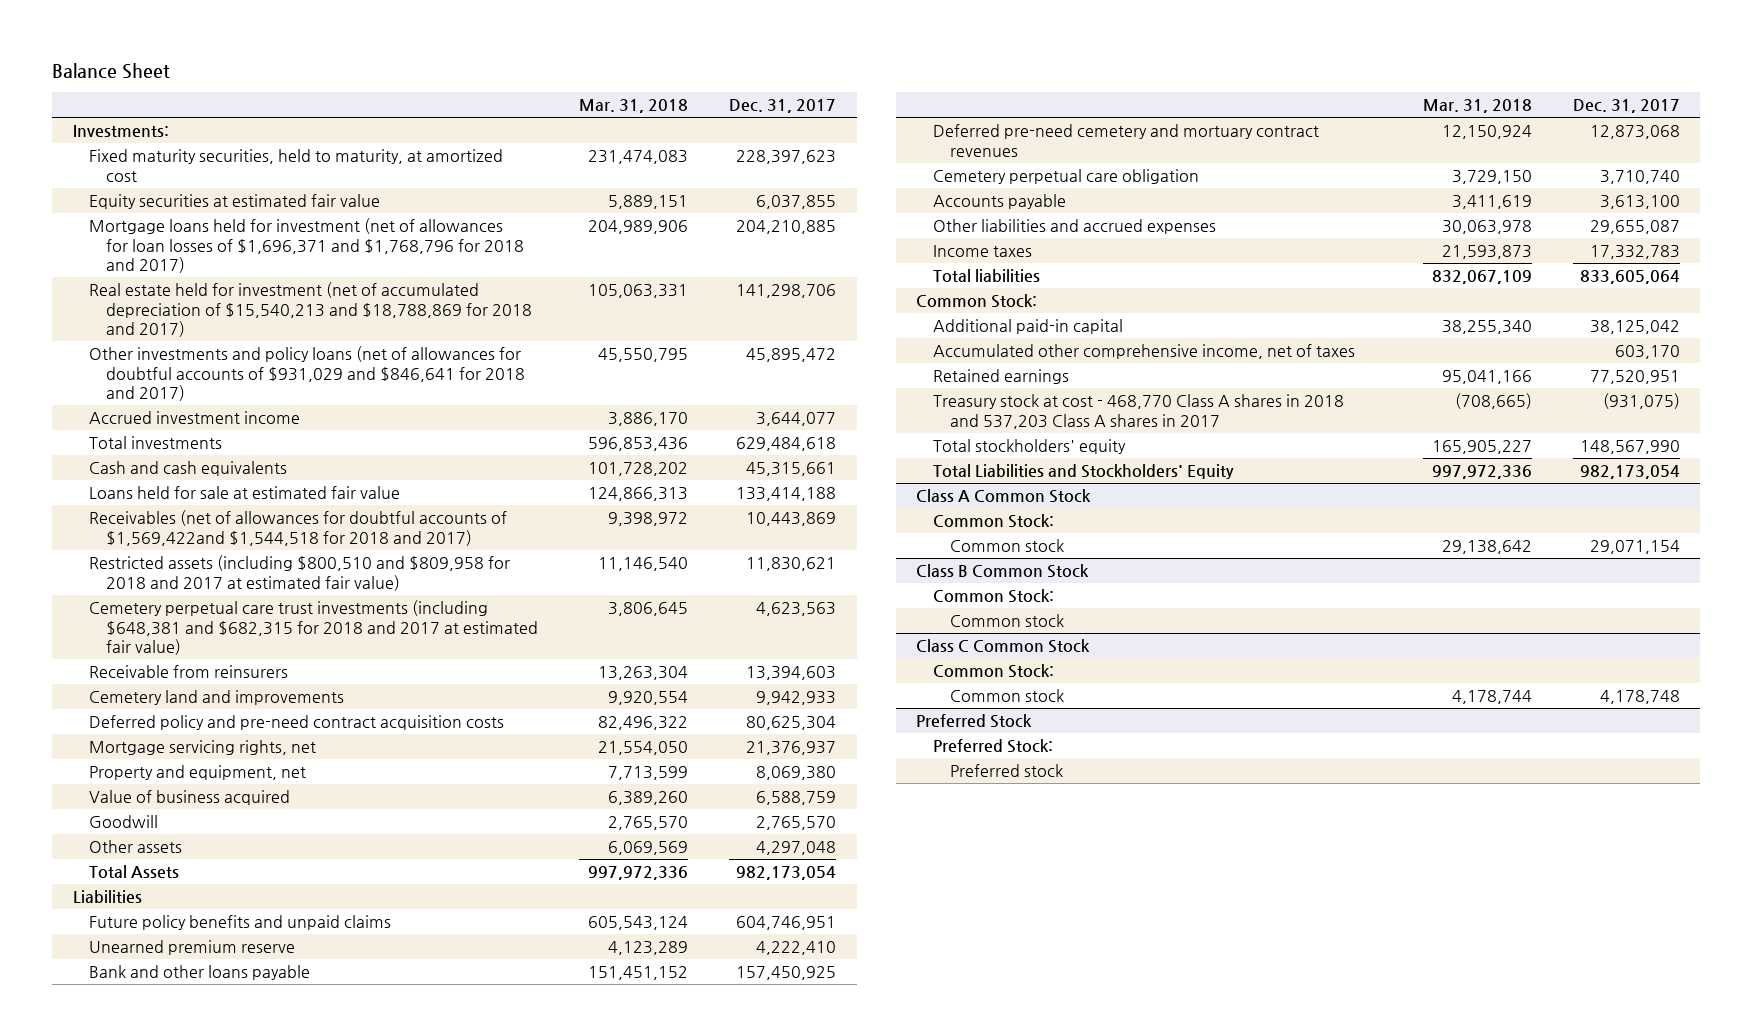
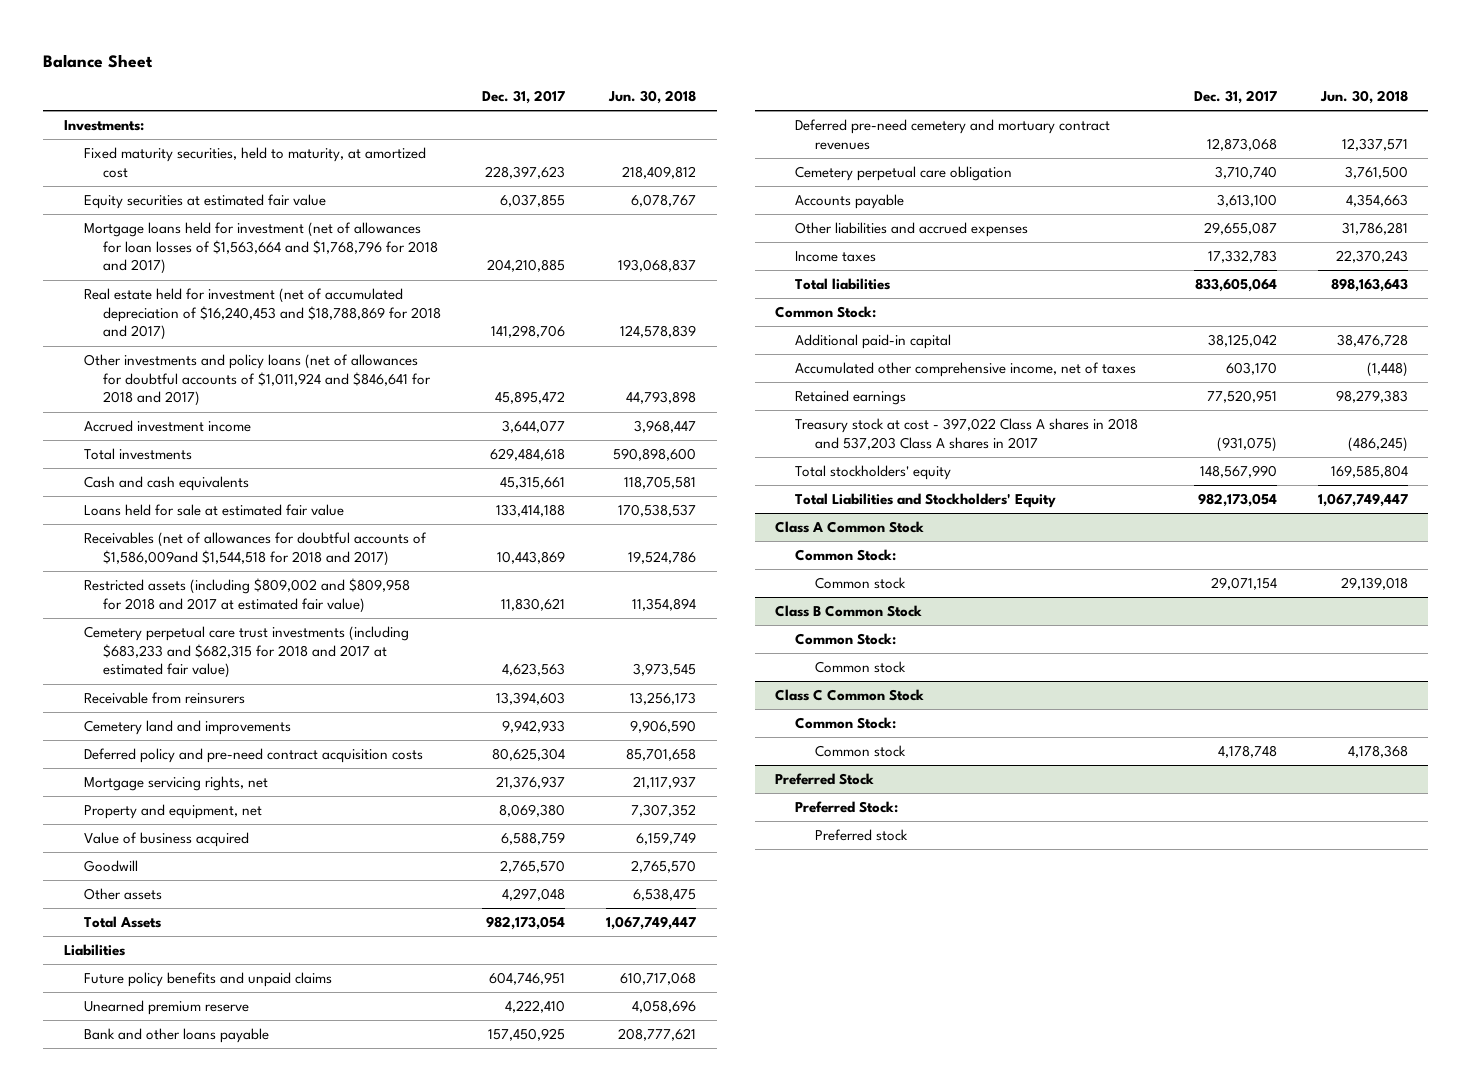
- | Mar. 31, 2018 | Dec. 31, 2017
+ | Dec. 31, 2017 | Jun. 30, 2018
- Mortgage loans held for investment (net of allowances for loan losses of $1,696,371 and $1,768,796 for 2018 and 2017) | 204,989,906 | 204,210,885
- Real estate held for investment (net of accumulated depreciation of $15,540,213 and $18,788,869 for 2018 and 2017) | 105,063,331 | 141,298,706
- Other investments and policy loans (net of allowances for doubtful accounts of $931,029 and $846,641 for 2018 and 2017) | 45,550,795 | 45,895,472
+ Mortgage loans held for investment (net of allowances for loan losses of $1,563,664 and $1,768,796 for 2018 and 2017) | 204,210,885 | 193,068,837
+ Real estate held for investment (net of accumulated depreciation of $16,240,453 and $18,788,869 for 2018 and 2017) | 141,298,706 | 124,578,839
+ Other investments and policy loans (net of allowances for doubtful accounts of $1,011,924 and $846,641 for 2018 and 2017) | 45,895,472 | 44,793,898
- Receivables (net of allowances for doubtful accounts of $1,569,422and $1,544,518 for 2018 and 2017) | 9,398,972 | 10,443,869
- Restricted assets (including $800,510 and $809,958 for 2018 and 2017 at estimated fair value) | 11,146,540 | 11,830,621
- Cemetery perpetual care trust investments (including $648,381 and $682,315 for 2018 and 2017 at estimated fair value) | 3,806,645 | 4,623,563
+ Receivables (net of allowances for doubtful accounts of $1,586,009and $1,544,518 for 2018 and 2017) | 10,443,869 | 19,524,786
+ Restricted assets (including $809,002 and $809,958 for 2018 and 2017 at estimated fair value) | 11,830,621 | 11,354,894
+ Cemetery perpetual care trust investments (including $683,233 and $682,315 for 2018 and 2017 at estimated fair value) | 4,623,563 | 3,973,545
- Treasury stock at cost - 468,770 Class A shares in 2018 and 537,203 Class A shares in 2017 | (708,665) | (931,075)
+ Treasury stock at cost - 397,022 Class A shares in 2018 and 537,203 Class A shares in 2017 | (931,075) | (486,245)

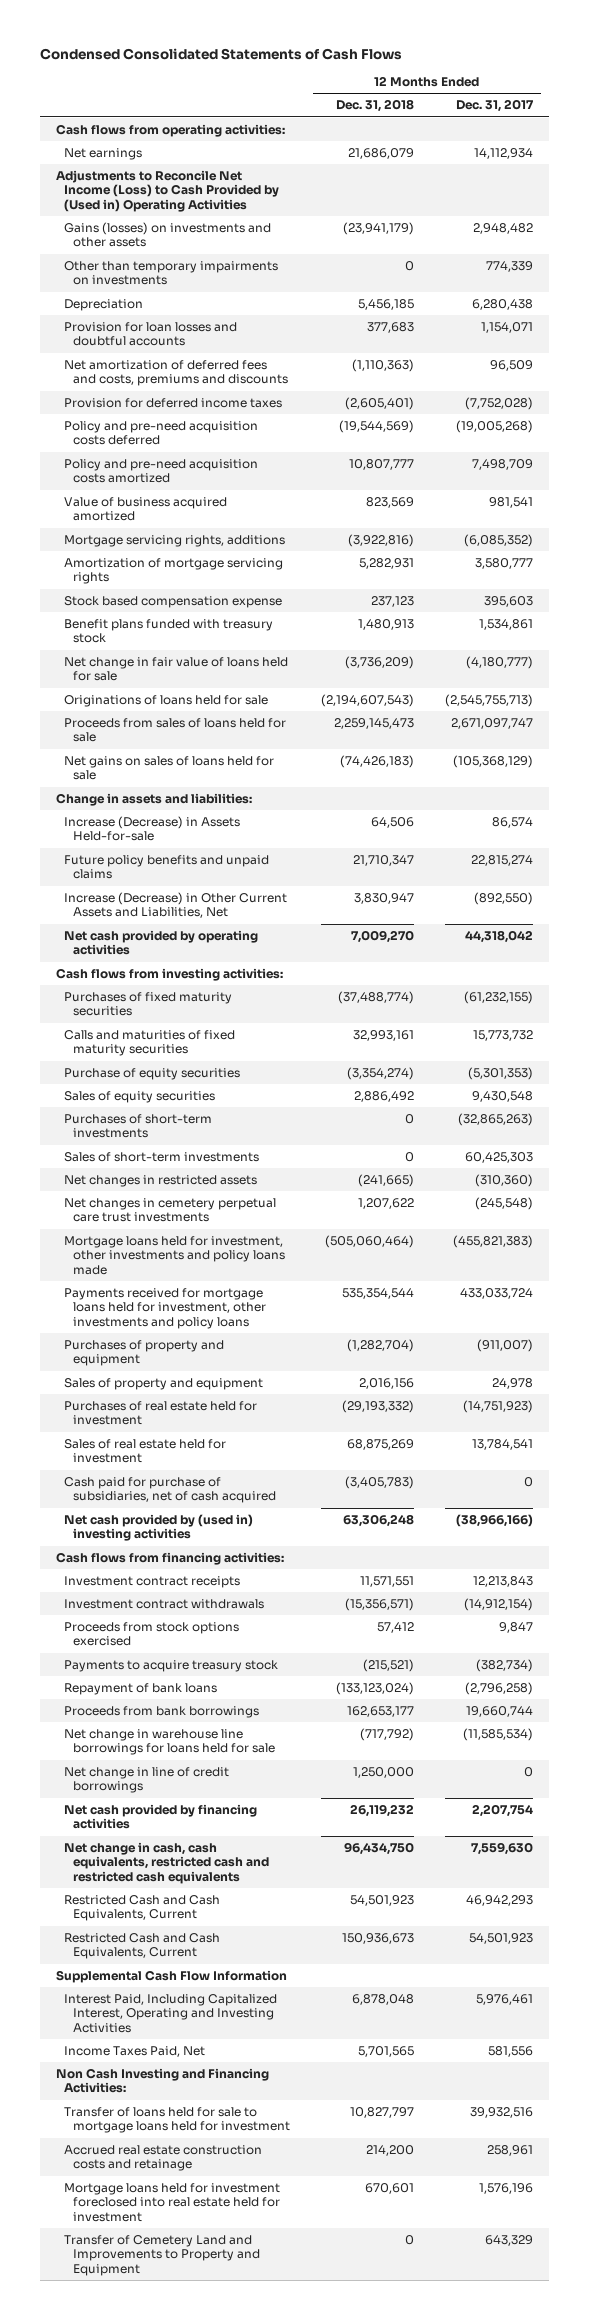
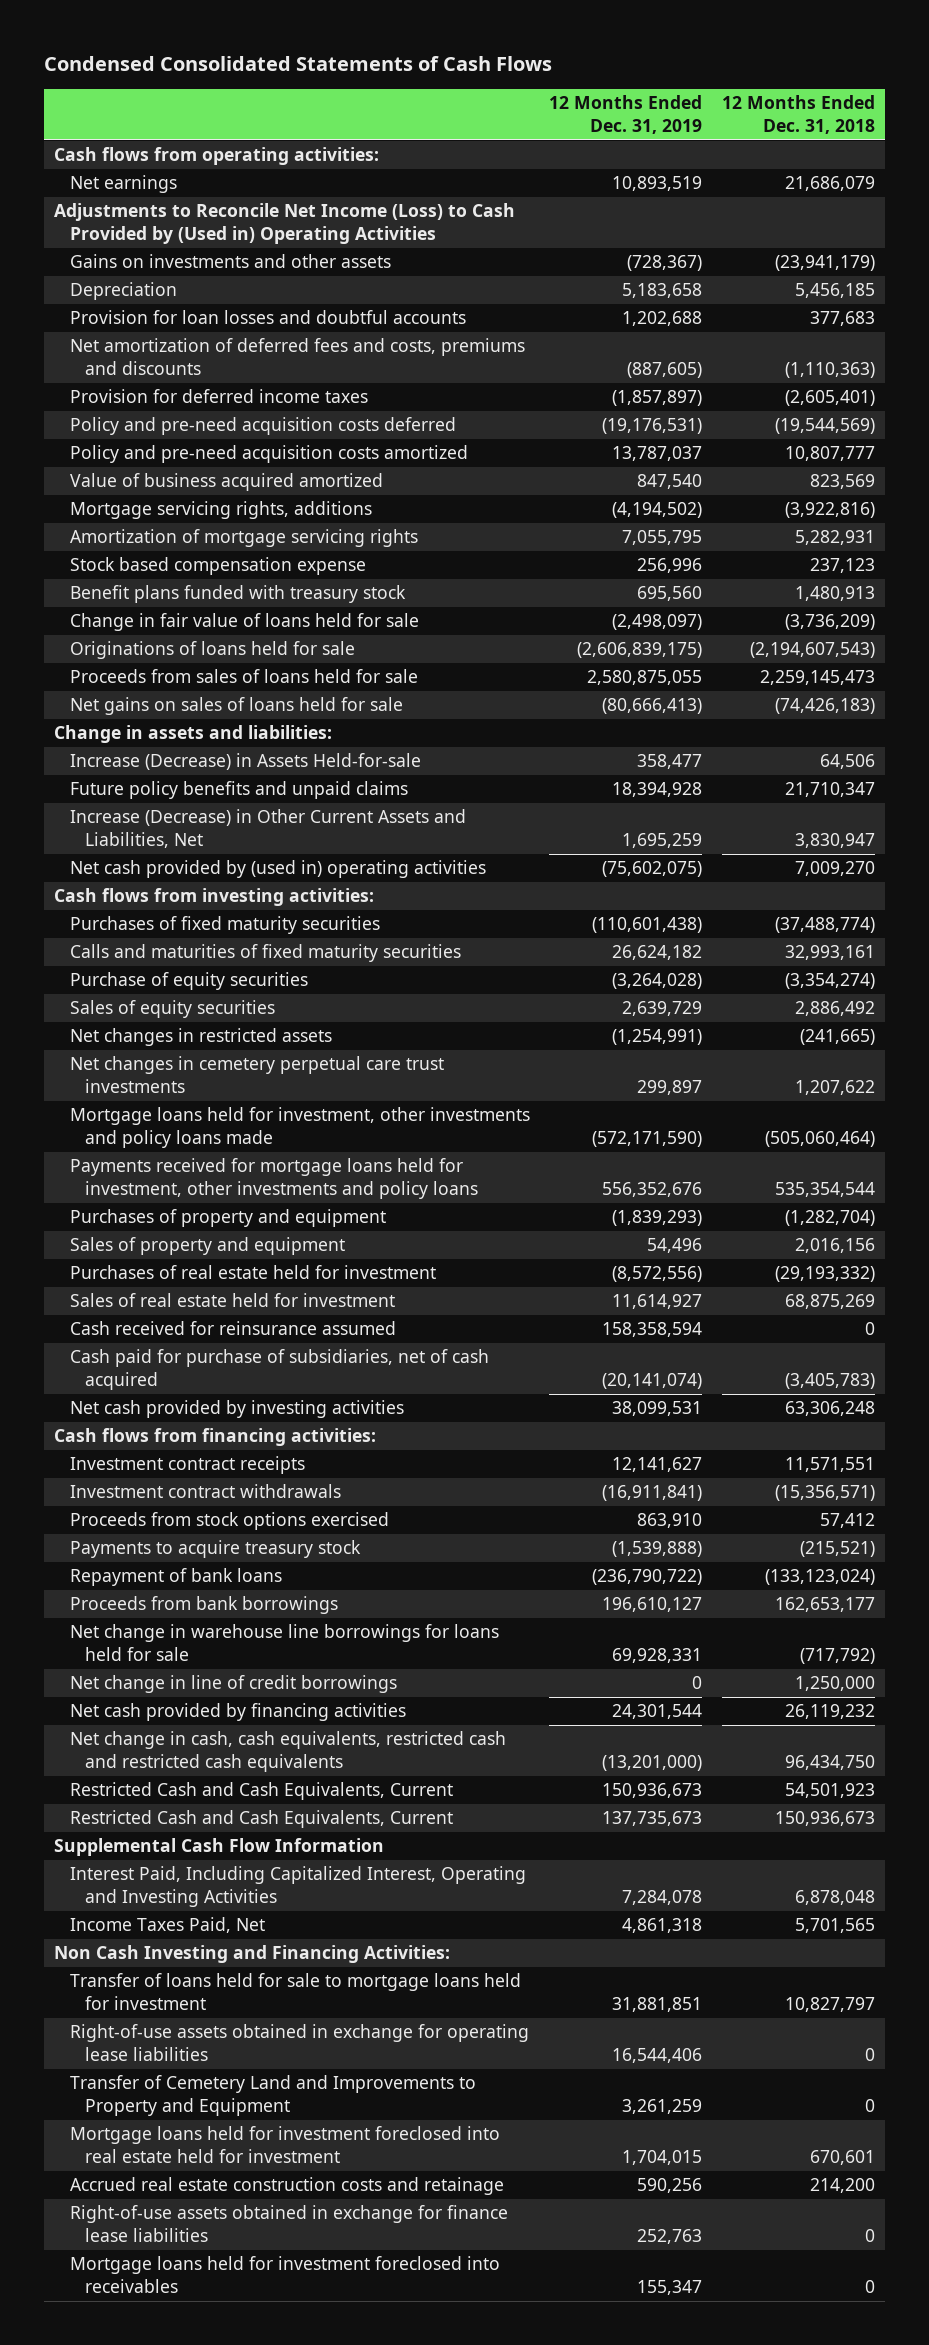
- | 12 Months Ended Dec. 31, 2018 | 12 Months Ended Dec. 31, 2017
+ | 12 Months Ended Dec. 31, 2019 | 12 Months Ended Dec. 31, 2018
- Gains (losses) on investments and other assets | (23,941,179) | 2,948,482
- Other than temporary impairments on investments | 0 | 774,339
+ Gains on investments and other assets | (728,367) | (23,941,179)
- Net change in fair value of loans held for sale | (3,736,209) | (4,180,777)
+ Change in fair value of loans held for sale | (2,498,097) | (3,736,209)
- Net cash provided by operating activities | 7,009,270 | 44,318,042
+ Net cash provided by (used in) operating activities | (75,602,075) | 7,009,270
- Purchases of short-term investments | 0 | (32,865,263)
- Sales of short-term investments | 0 | 60,425,303
+ Cash received for reinsurance assumed | 158,358,594 | 0
- Net cash provided by (used in) investing activities | 63,306,248 | (38,966,166)
+ Net cash provided by investing activities | 38,099,531 | 63,306,248
+ Right-of-use assets obtained in exchange for operating lease liabilities | 16,544,406 | 0
moved down: Mortgage loans held for investment foreclosed into real estate held for investment | 1,704,015 | 670,601
moved down: Accrued real estate construction costs and retainage | 590,256 | 214,200
+ Right-of-use assets obtained in exchange for finance lease liabilities | 252,763 | 0
+ Mortgage loans held for investment foreclosed into receivables | 155,347 | 0

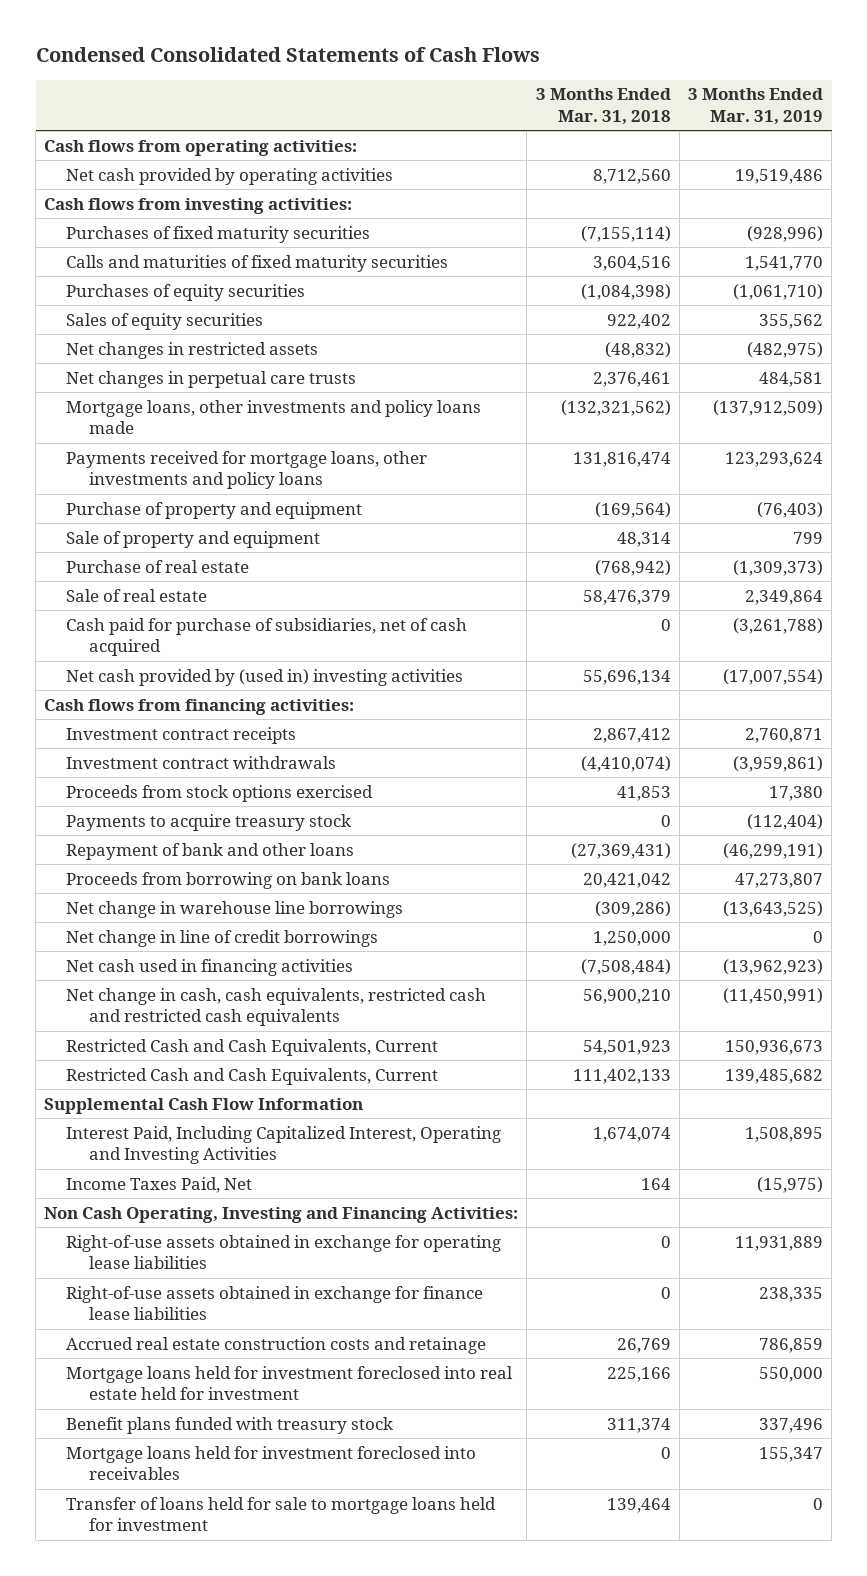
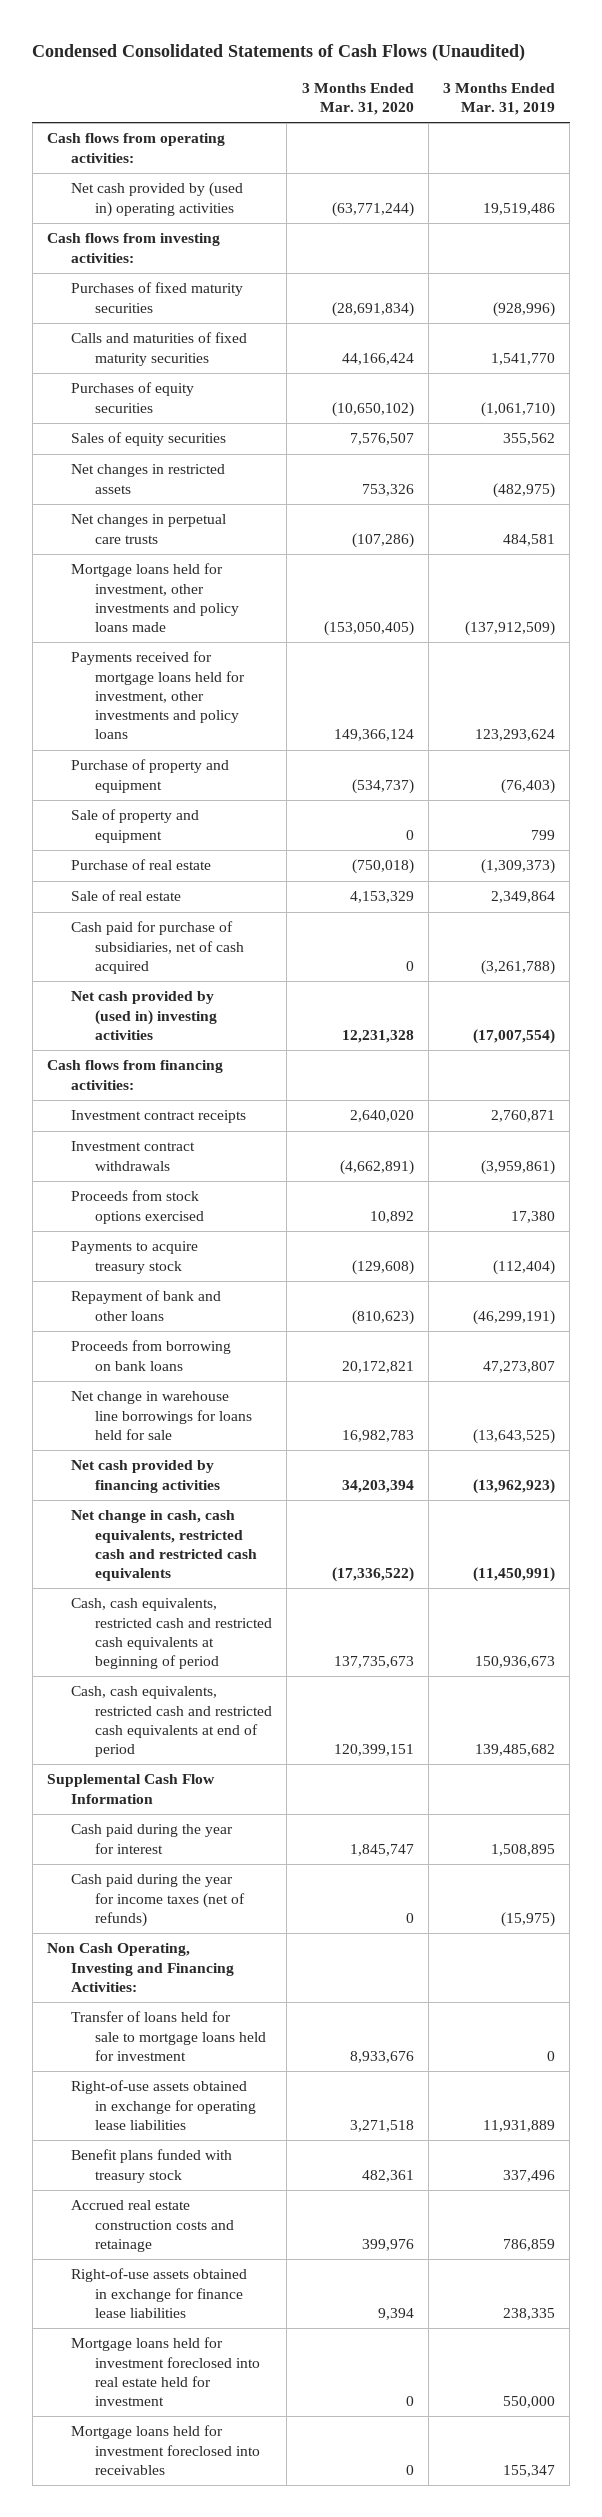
- Condensed Consolidated Statements of Cash Flows
+ Condensed Consolidated Statements of Cash Flows (Unaudited)
- | 3 Months Ended Mar. 31, 2018 | 3 Months Ended Mar. 31, 2019
+ | 3 Months Ended Mar. 31, 2020 | 3 Months Ended Mar. 31, 2019
- Net cash provided by operating activities | 8,712,560 | 19,519,486
+ Net cash provided by (used in) operating activities | (63,771,244) | 19,519,486
- Mortgage loans, other investments and policy loans made | (132,321,562) | (137,912,509)
- Payments received for mortgage loans, other investments and policy loans | 131,816,474 | 123,293,624
+ Mortgage loans held for investment, other investments and policy loans made | (153,050,405) | (137,912,509)
+ Payments received for mortgage loans held for investment, other investments and policy loans | 149,366,124 | 123,293,624
- Net change in warehouse line borrowings | (309,286) | (13,643,525)
- Net change in line of credit borrowings | 1,250,000 | 0
- Net cash used in financing activities | (7,508,484) | (13,962,923)
+ Net change in warehouse line borrowings for loans held for sale | 16,982,783 | (13,643,525)
+ Net cash provided by financing activities | 34,203,394 | (13,962,923)
- Restricted Cash and Cash Equivalents, Current | 54,501,923 | 150,936,673
- Restricted Cash and Cash Equivalents, Current | 111,402,133 | 139,485,682
+ Cash, cash equivalents, restricted cash and restricted cash equivalents at beginning of period | 137,735,673 | 150,936,673
+ Cash, cash equivalents, restricted cash and restricted cash equivalents at end of period | 120,399,151 | 139,485,682
- Interest Paid, Including Capitalized Interest, Operating and Investing Activities | 1,674,074 | 1,508,895
- Income Taxes Paid, Net | 164 | (15,975)
+ Cash paid during the year for interest | 1,845,747 | 1,508,895
+ Cash paid during the year for income taxes (net of refunds) | 0 | (15,975)
moved up: Transfer of loans held for sale to mortgage loans held for investment | 8,933,676 | 0
moved up: Benefit plans funded with treasury stock | 482,361 | 337,496
moved down: Right-of-use assets obtained in exchange for finance lease liabilities | 9,394 | 238,335

